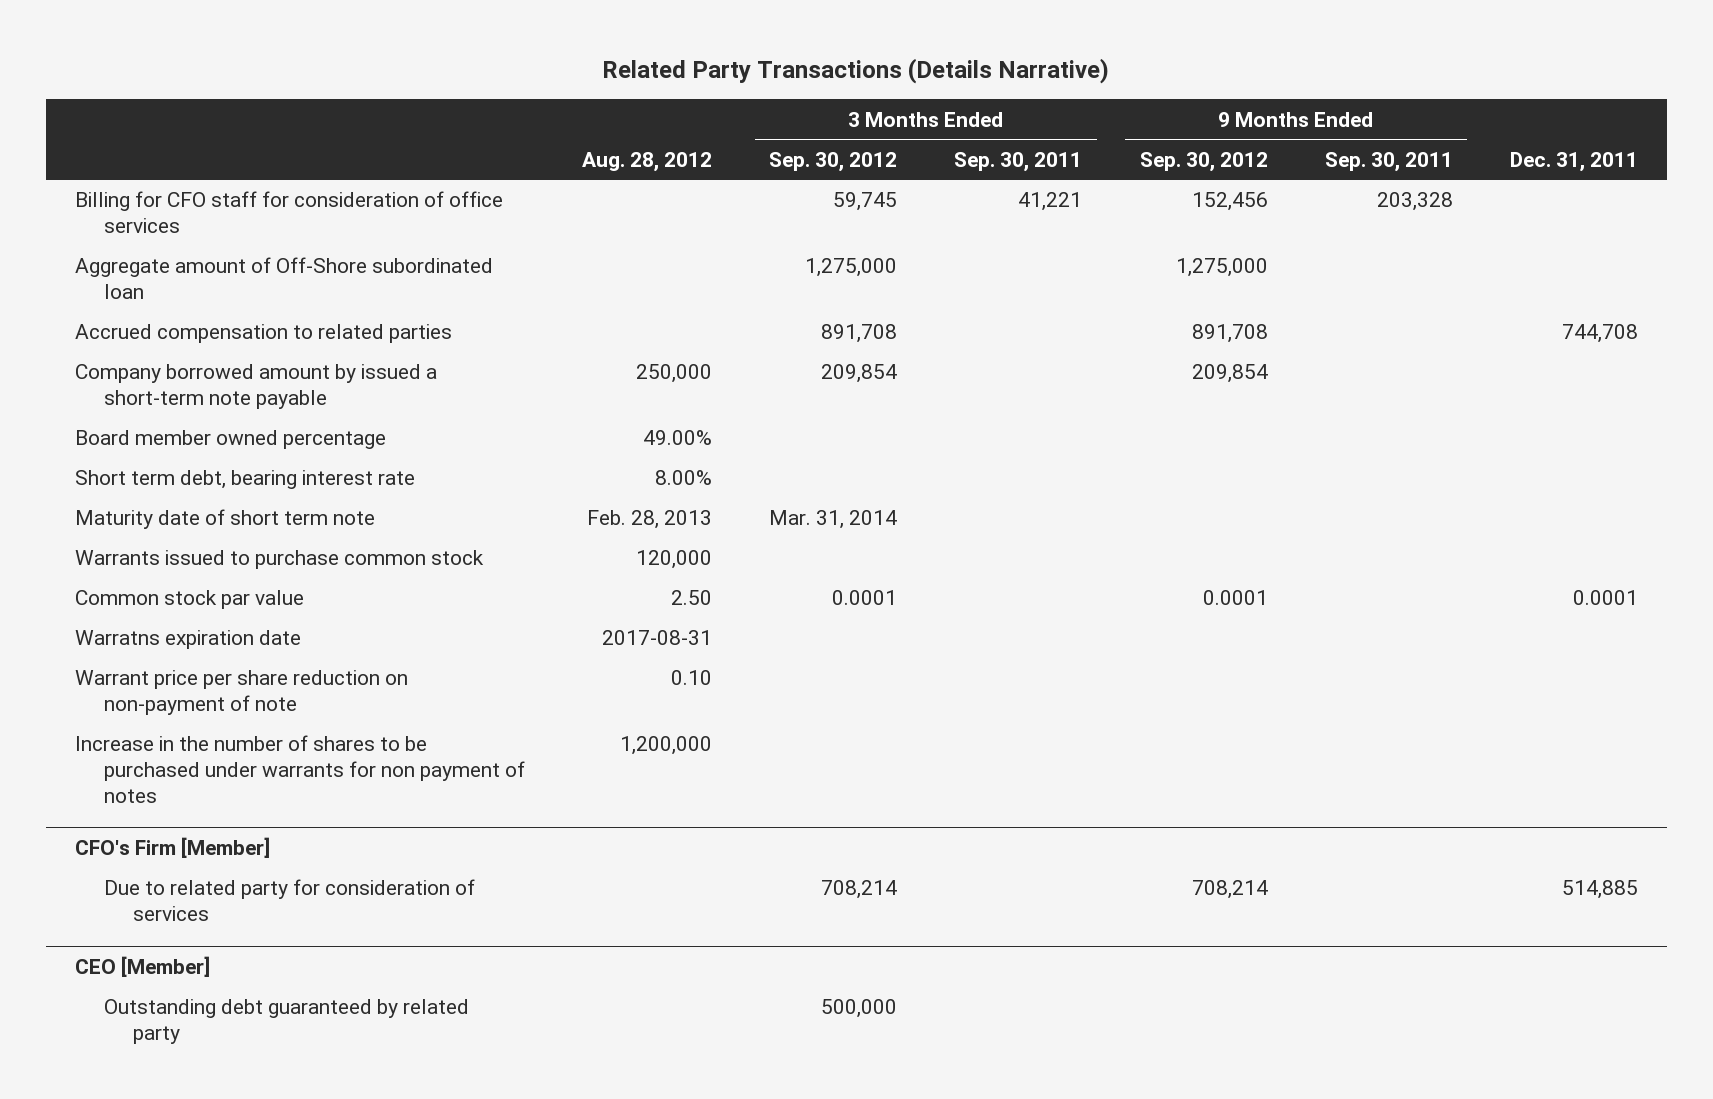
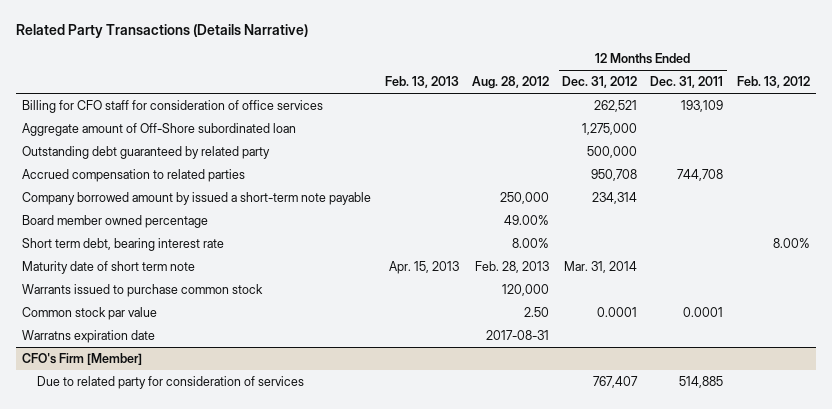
- | Aug. 28, 2012 | 3 Months Ended Sep. 30, 2012 | 3 Months Ended Sep. 30, 2011 | 9 Months Ended Sep. 30, 2012 | 9 Months Ended Sep. 30, 2011 | Dec. 31, 2011
+ | Feb. 13, 2013 | Aug. 28, 2012 | 12 Months Ended Dec. 31, 2012 | 12 Months Ended Dec. 31, 2011 | Feb. 13, 2012
+ Outstanding debt guaranteed by related party | | | 500,000 | |
- Warrant price per share reduction on non-payment of note | 0.10 | | | | |
- Increase in the number of shares to be purchased under warrants for non payment of notes | 1,200,000 | | | | |
- CEO [Member]
- Outstanding debt guaranteed by related party | | 500,000 | | | |

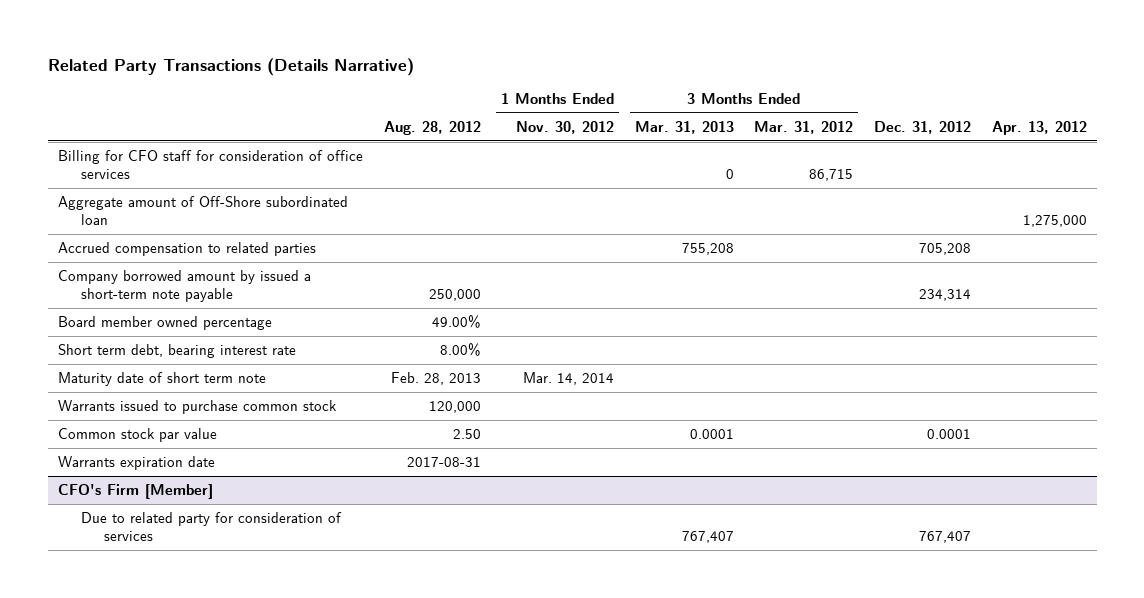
- | Feb. 13, 2013 | Aug. 28, 2012 | 12 Months Ended Dec. 31, 2012 | 12 Months Ended Dec. 31, 2011 | Feb. 13, 2012
+ | Aug. 28, 2012 | 1 Months Ended Nov. 30, 2012 | 3 Months Ended Mar. 31, 2013 | 3 Months Ended Mar. 31, 2012 | Dec. 31, 2012 | Apr. 13, 2012
- Outstanding debt guaranteed by related party | | | 500,000 | |
- Warratns expiration date | | 2017-08-31 | | |
+ Warrants expiration date | 2017-08-31 | | | | |

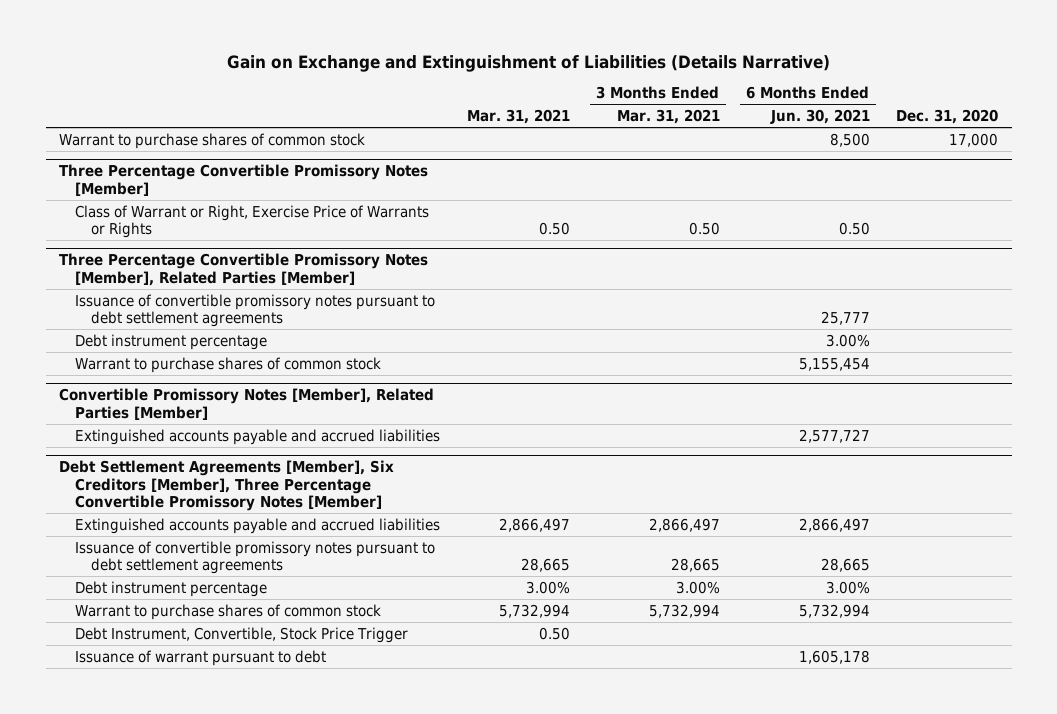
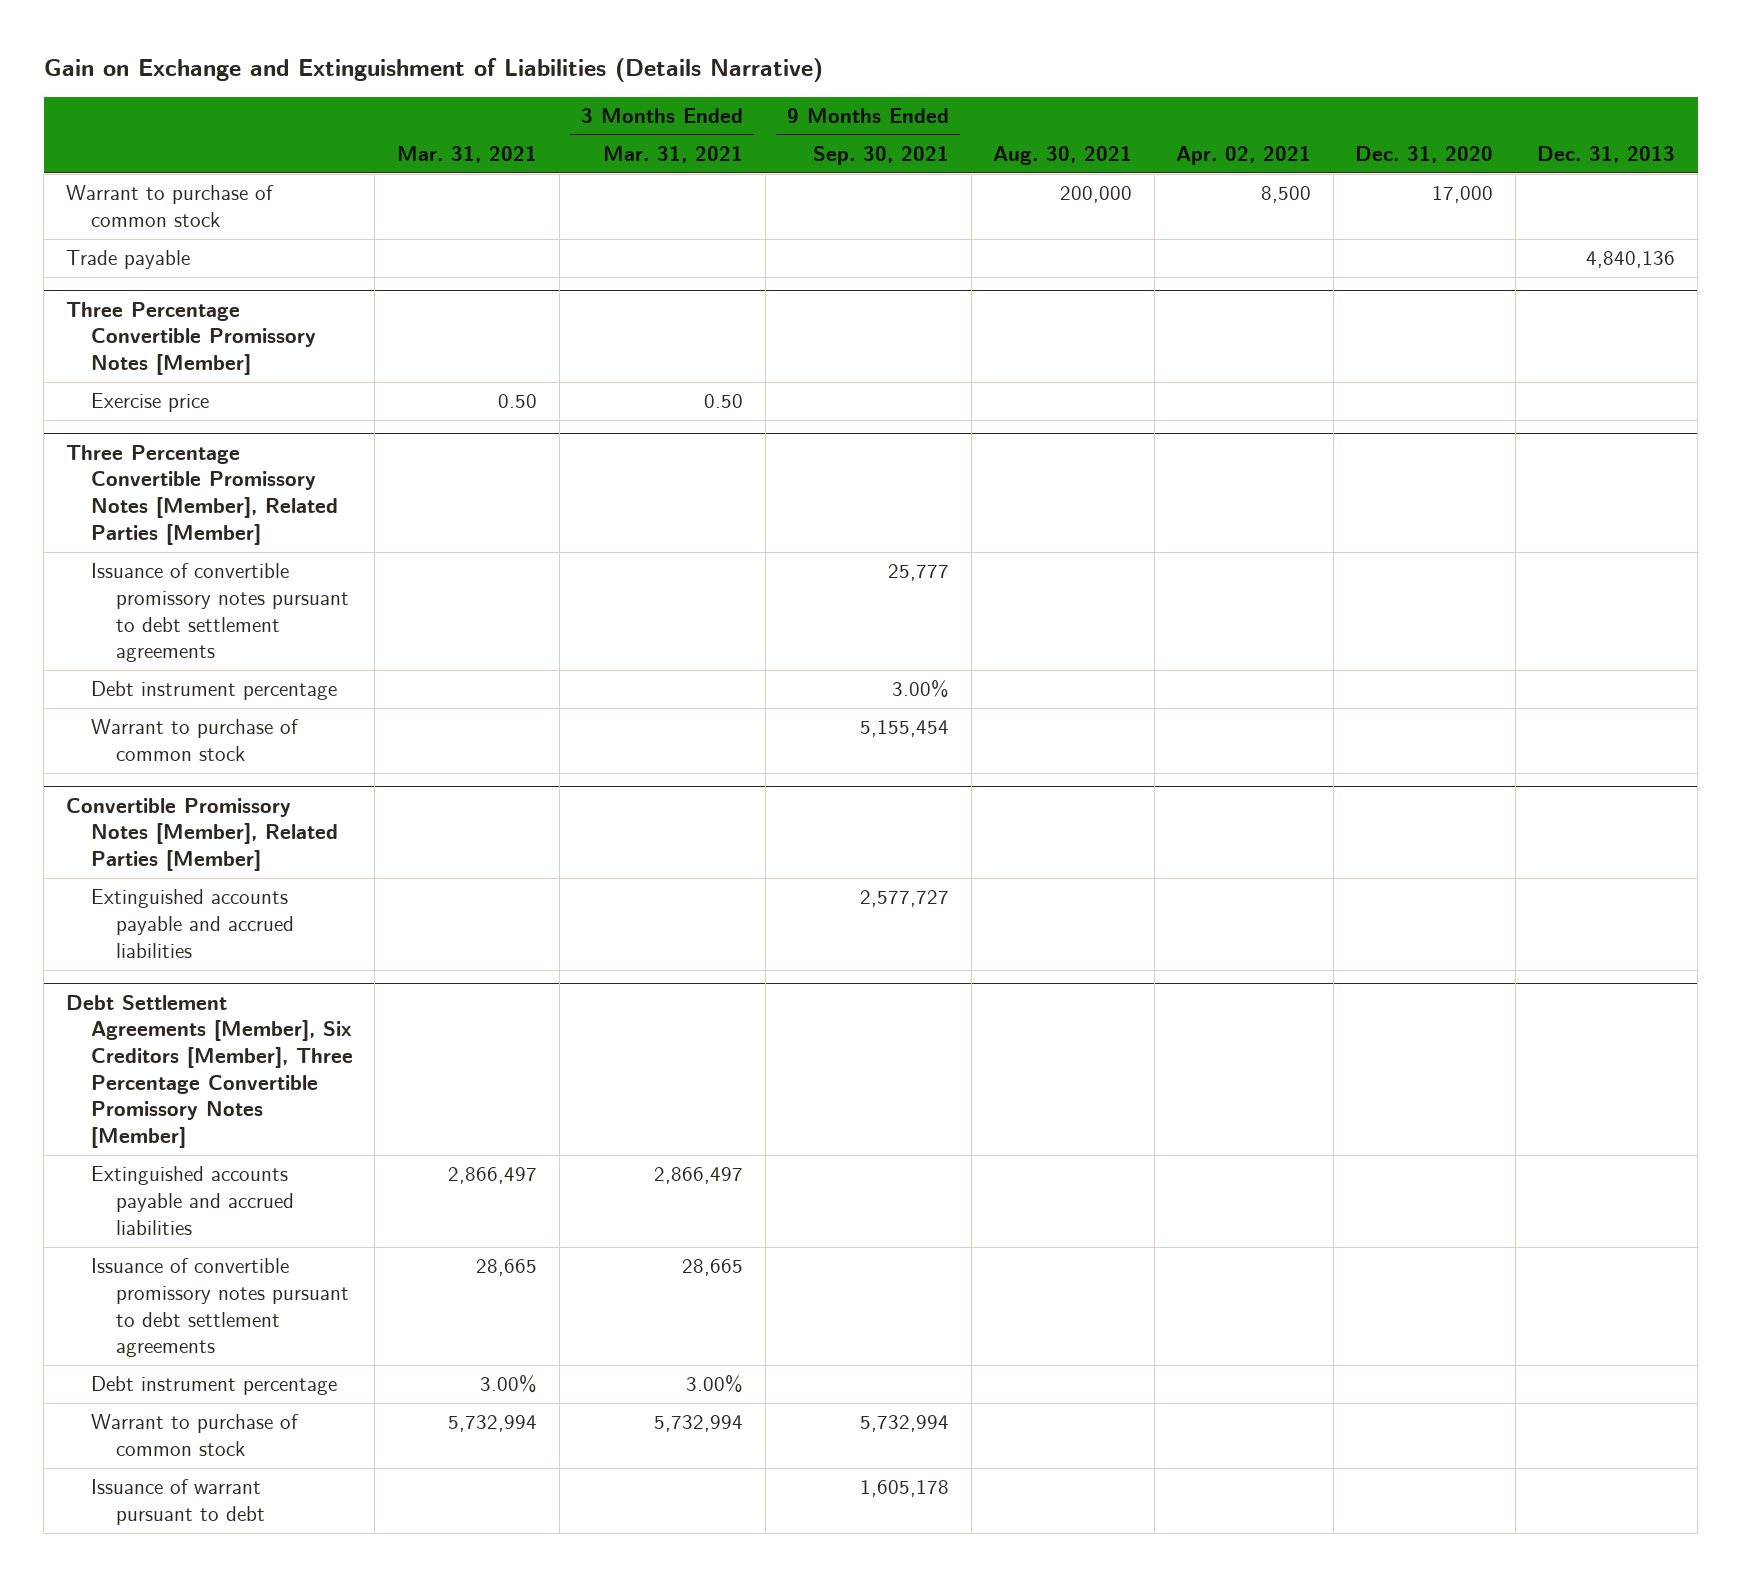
- | Mar. 31, 2021 | 3 Months Ended Mar. 31, 2021 | 6 Months Ended Jun. 30, 2021 | Dec. 31, 2020
+ | Mar. 31, 2021 | 3 Months Ended Mar. 31, 2021 | 9 Months Ended Sep. 30, 2021 | Aug. 30, 2021 | Apr. 02, 2021 | Dec. 31, 2020 | Dec. 31, 2013
- Warrant to purchase shares of common stock | | | 8,500 | 17,000
+ Warrant to purchase of common stock | | | | 200,000 | 8,500 | 17,000 |
+ Trade payable | | | | | | | 4,840,136
@ Three Percentage Convertible Promissory Notes [Member]
- Class of Warrant or Right, Exercise Price of Warrants or Rights | 0.50 | 0.50 | 0.50 |
+ Exercise price | 0.50 | 0.50 | | | | |
@ Three Percentage Convertible Promissory Notes [Member], Related Parties [Member]
- Warrant to purchase shares of common stock | | | 5,155,454 |
+ Warrant to purchase of common stock | | | 5,155,454 | | | |
@ Debt Settlement Agreements [Member], Six Creditors [Member], Three Percentage Convertible Promissory Notes [Member]
- Warrant to purchase shares of common stock | 5,732,994 | 5,732,994 | 5,732,994 |
- Debt Instrument, Convertible, Stock Price Trigger | 0.50 | | |
+ Warrant to purchase of common stock | 5,732,994 | 5,732,994 | 5,732,994 | | | |

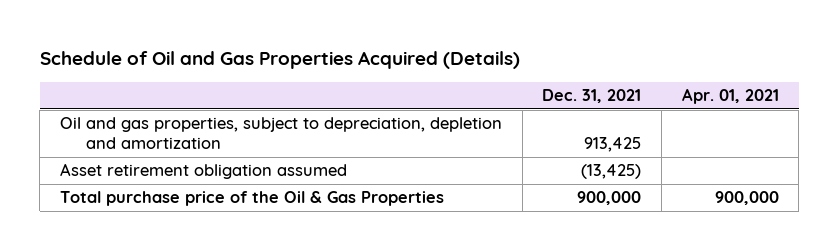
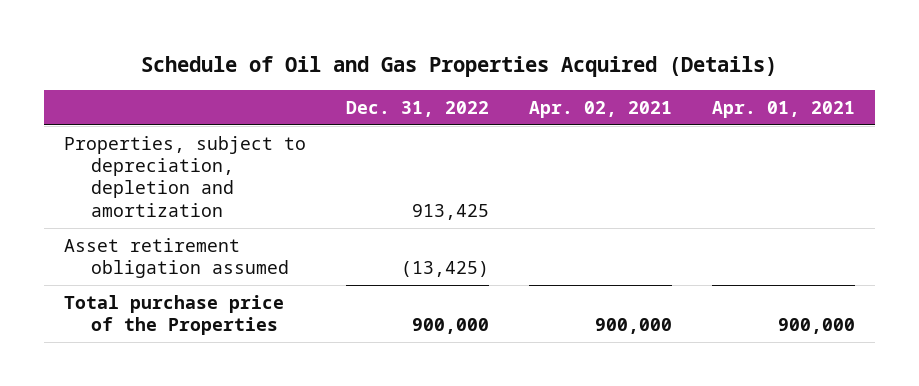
- | Dec. 31, 2021 | Apr. 01, 2021
+ | Dec. 31, 2022 | Apr. 02, 2021 | Apr. 01, 2021
- Oil and gas properties, subject to depreciation, depletion and amortization | 913,425 |
+ Properties, subject to depreciation, depletion and amortization | 913,425 | |
- Total purchase price of the Oil & Gas Properties | 900,000 | 900,000
+ Total purchase price of the Properties | 900,000 | 900,000 | 900,000

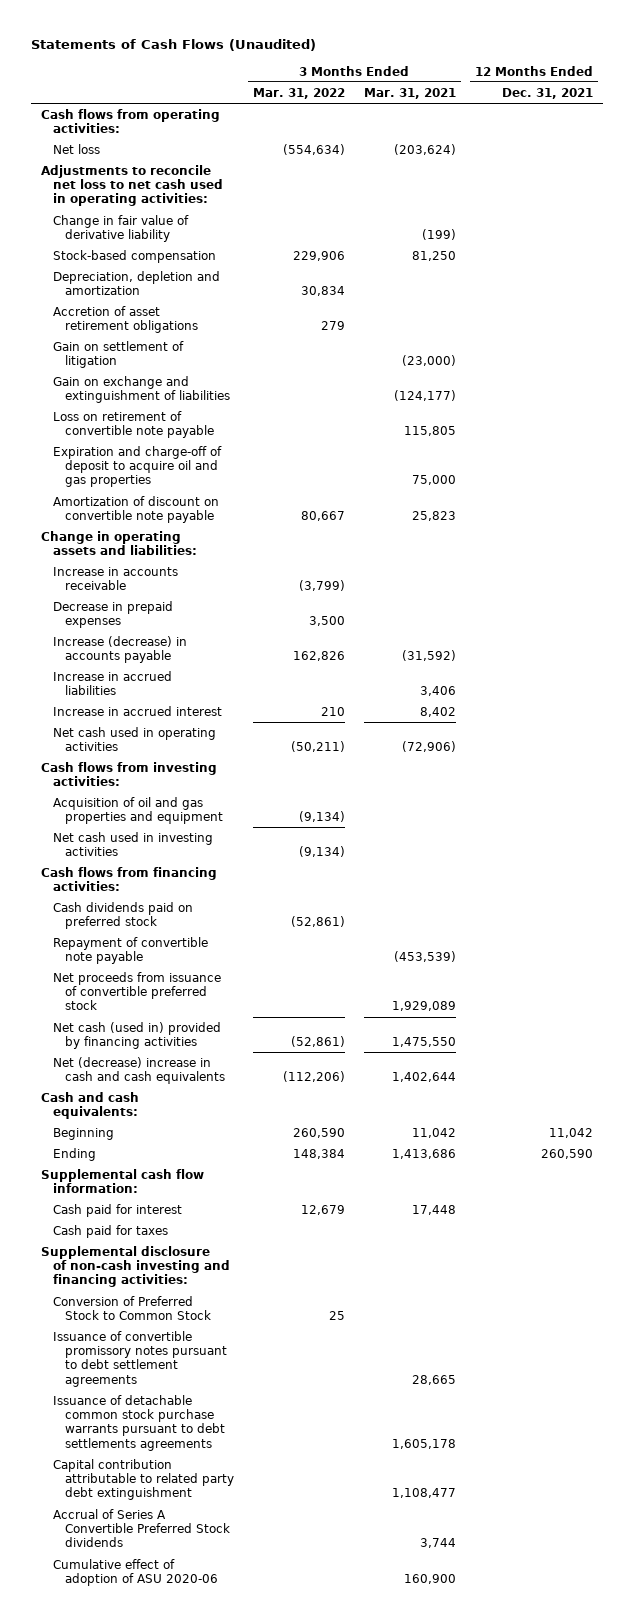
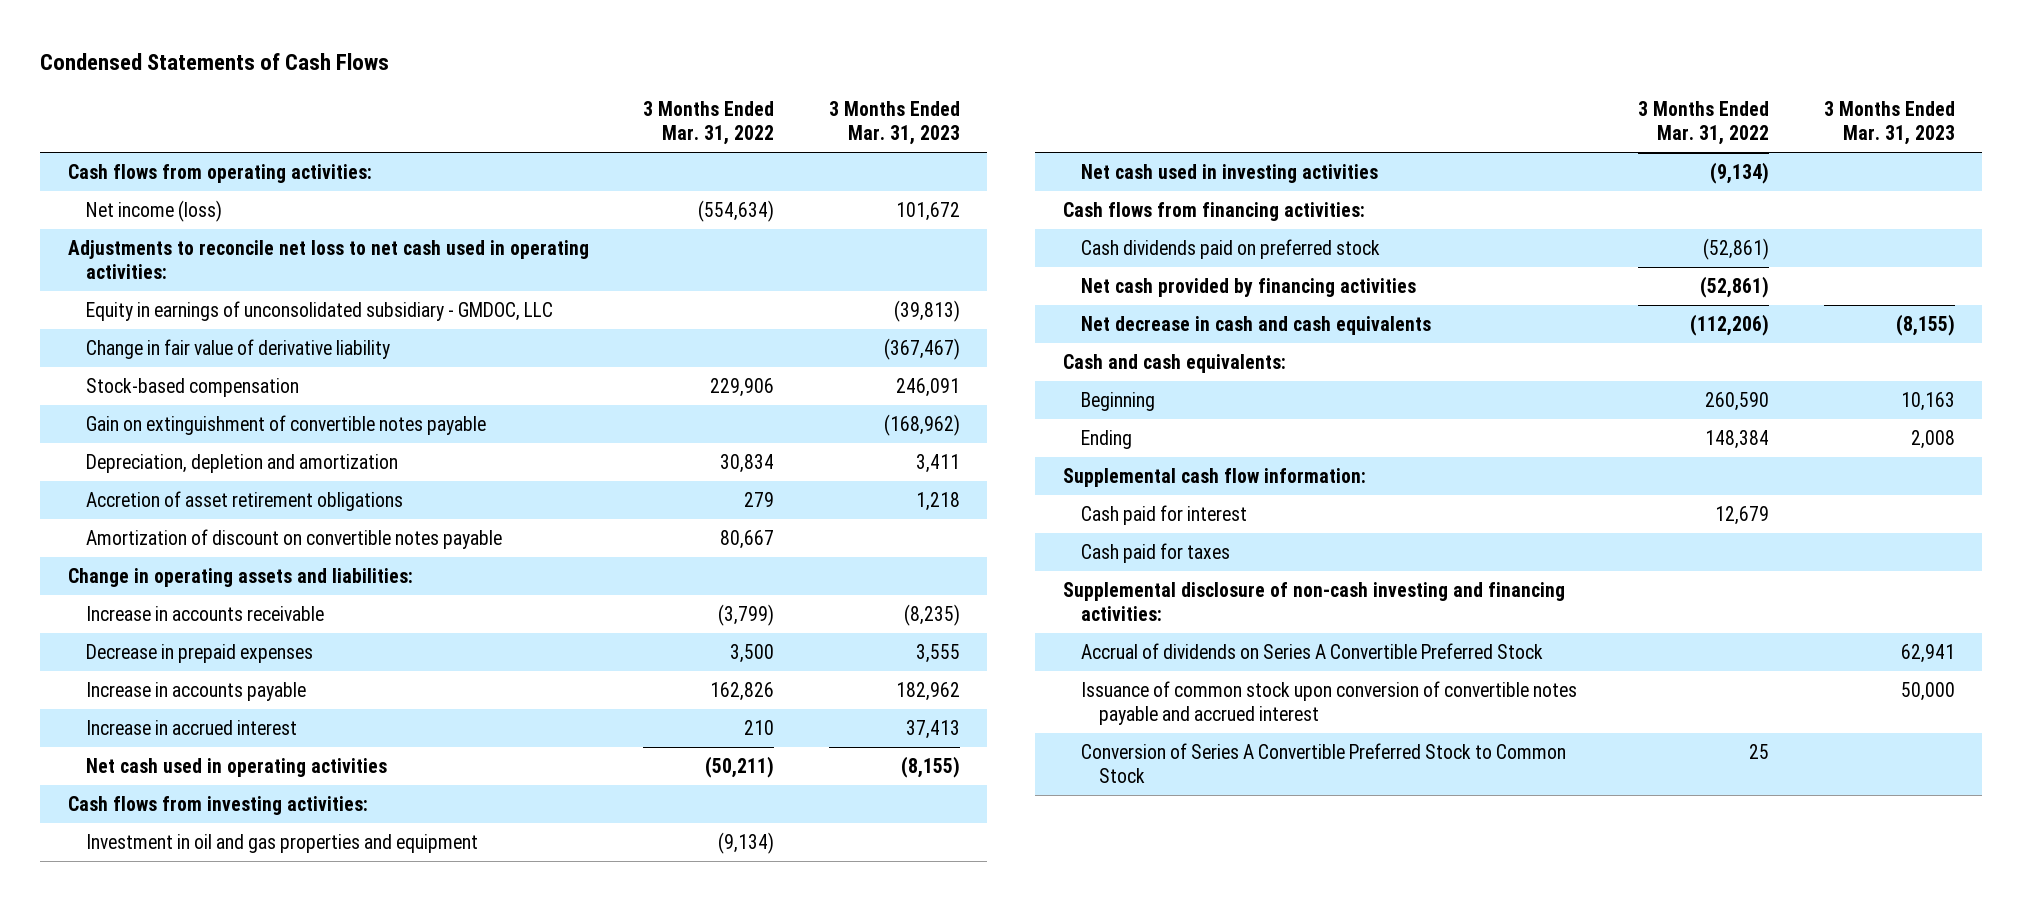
- Statements of Cash Flows (Unaudited)
+ Condensed Statements of Cash Flows
- | 3 Months Ended Mar. 31, 2022 | 3 Months Ended Mar. 31, 2021 | 12 Months Ended Dec. 31, 2021
+ | 3 Months Ended Mar. 31, 2022 | 3 Months Ended Mar. 31, 2023
- Net loss | (554,634) | (203,624) |
+ Net income (loss) | (554,634) | 101,672
+ Equity in earnings of unconsolidated subsidiary - GMDOC, LLC | | (39,813)
+ Gain on extinguishment of convertible notes payable | | (168,962)
- Gain on settlement of litigation | | (23,000) |
- Gain on exchange and extinguishment of liabilities | | (124,177) |
- Loss on retirement of convertible note payable | | 115,805 |
- Expiration and charge-off of deposit to acquire oil and gas properties | | 75,000 |
- Amortization of discount on convertible note payable | 80,667 | 25,823 |
+ Amortization of discount on convertible notes payable | 80,667 |
- Increase (decrease) in accounts payable | 162,826 | (31,592) |
- Increase in accrued liabilities | | 3,406 |
+ Increase in accounts payable | 162,826 | 182,962
- Acquisition of oil and gas properties and equipment | (9,134) | |
+ Investment in oil and gas properties and equipment | (9,134) |
- Repayment of convertible note payable | | (453,539) |
- Net proceeds from issuance of convertible preferred stock | | 1,929,089 |
- Net cash (used in) provided by financing activities | (52,861) | 1,475,550 |
- Net (decrease) increase in cash and cash equivalents | (112,206) | 1,402,644 |
+ Net cash provided by financing activities | (52,861) |
+ Net decrease in cash and cash equivalents | (112,206) | (8,155)
- Conversion of Preferred Stock to Common Stock | 25 | |
- Issuance of convertible promissory notes pursuant to debt settlement agreements | | 28,665 |
- Issuance of detachable common stock purchase warrants pursuant to debt settlements agreements | | 1,605,178 |
- Capital contribution attributable to related party debt extinguishment | | 1,108,477 |
- Accrual of Series A Convertible Preferred Stock dividends | | 3,744 |
- Cumulative effect of adoption of ASU 2020-06 | | 160,900 |
+ Accrual of dividends on Series A Convertible Preferred Stock | | 62,941
+ Issuance of common stock upon conversion of convertible notes payable and accrued interest | | 50,000
+ Conversion of Series A Convertible Preferred Stock to Common Stock | 25 |

